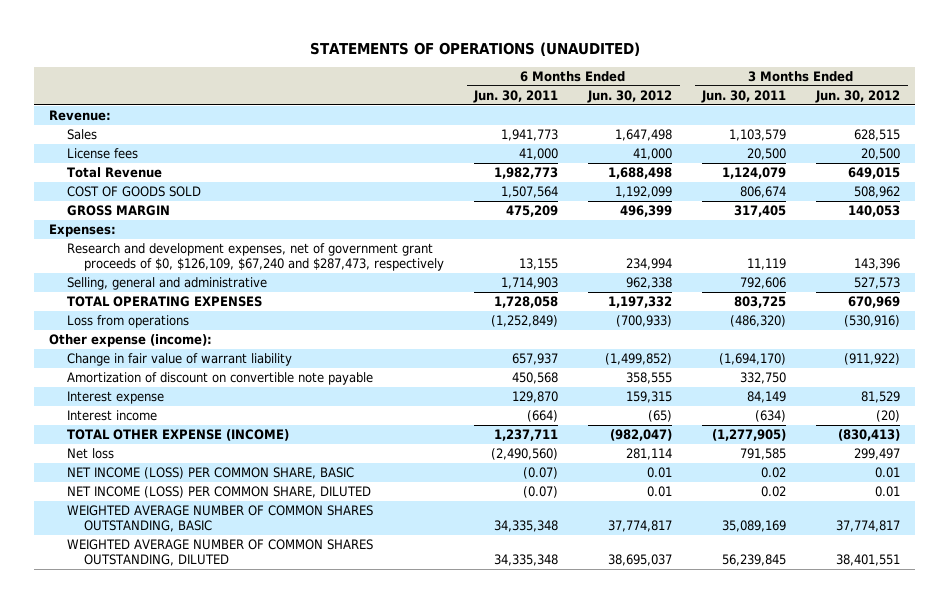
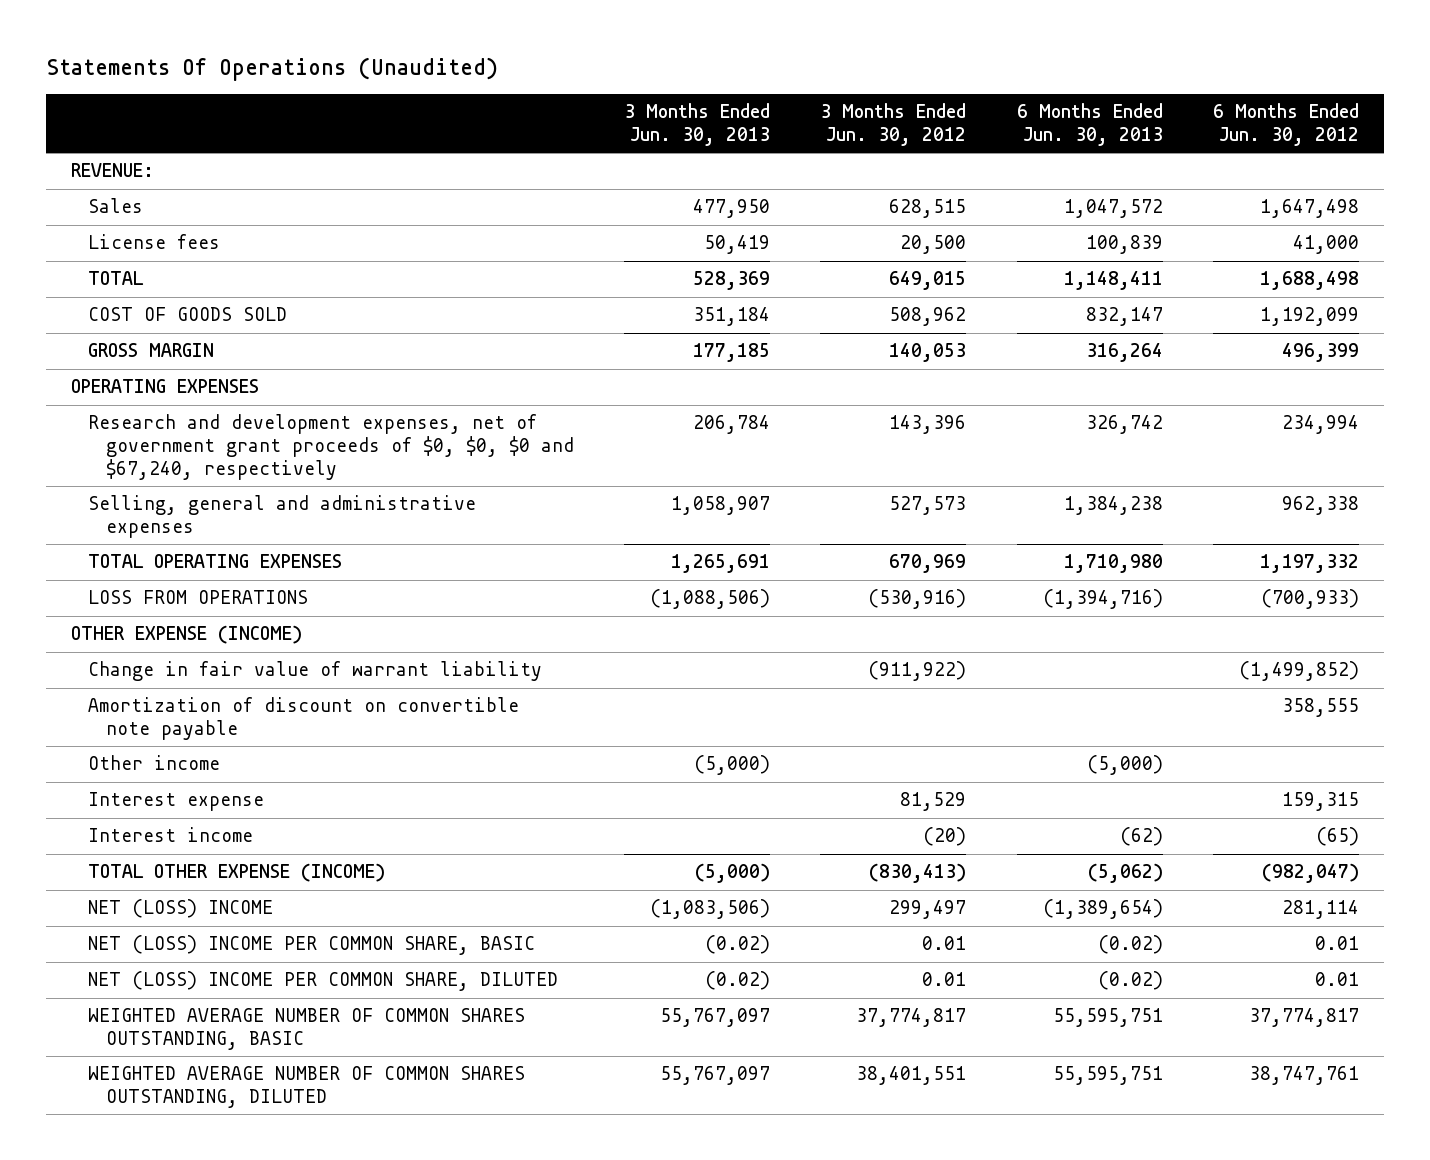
- STATEMENTS OF OPERATIONS (UNAUDITED)
+ Statements Of Operations (Unaudited)
- | 6 Months Ended Jun. 30, 2011 | 6 Months Ended Jun. 30, 2012 | 3 Months Ended Jun. 30, 2011 | 3 Months Ended Jun. 30, 2012
+ | 3 Months Ended Jun. 30, 2013 | 3 Months Ended Jun. 30, 2012 | 6 Months Ended Jun. 30, 2013 | 6 Months Ended Jun. 30, 2012
- Revenue:
+ REVENUE:
- Total Revenue | 1,982,773 | 1,688,498 | 1,124,079 | 649,015
+ TOTAL | 528,369 | 649,015 | 1,148,411 | 1,688,498
- Expenses:
- Research and development expenses, net of government grant proceeds of $0, $126,109, $67,240 and $287,473, respectively | 13,155 | 234,994 | 11,119 | 143,396
- Selling, general and administrative | 1,714,903 | 962,338 | 792,606 | 527,573
+ OPERATING EXPENSES
+ Research and development expenses, net of government grant proceeds of $0, $0, $0 and $67,240, respectively | 206,784 | 143,396 | 326,742 | 234,994
+ Selling, general and administrative expenses | 1,058,907 | 527,573 | 1,384,238 | 962,338
- Loss from operations | (1,252,849) | (700,933) | (486,320) | (530,916)
- Other expense (income):
+ LOSS FROM OPERATIONS | (1,088,506) | (530,916) | (1,394,716) | (700,933)
+ OTHER EXPENSE (INCOME)
+ Other income | (5,000) | | (5,000) |
- Net loss | (2,490,560) | 281,114 | 791,585 | 299,497
- NET INCOME (LOSS) PER COMMON SHARE, BASIC | (0.07) | 0.01 | 0.02 | 0.01
- NET INCOME (LOSS) PER COMMON SHARE, DILUTED | (0.07) | 0.01 | 0.02 | 0.01
+ NET (LOSS) INCOME | (1,083,506) | 299,497 | (1,389,654) | 281,114
+ NET (LOSS) INCOME PER COMMON SHARE, BASIC | (0.02) | 0.01 | (0.02) | 0.01
+ NET (LOSS) INCOME PER COMMON SHARE, DILUTED | (0.02) | 0.01 | (0.02) | 0.01
- WEIGHTED AVERAGE NUMBER OF COMMON SHARES OUTSTANDING, DILUTED | 34,335,348 | 38,695,037 | 56,239,845 | 38,401,551
+ WEIGHTED AVERAGE NUMBER OF COMMON SHARES OUTSTANDING, DILUTED | 55,767,097 | 38,401,551 | 55,595,751 | 38,747,761

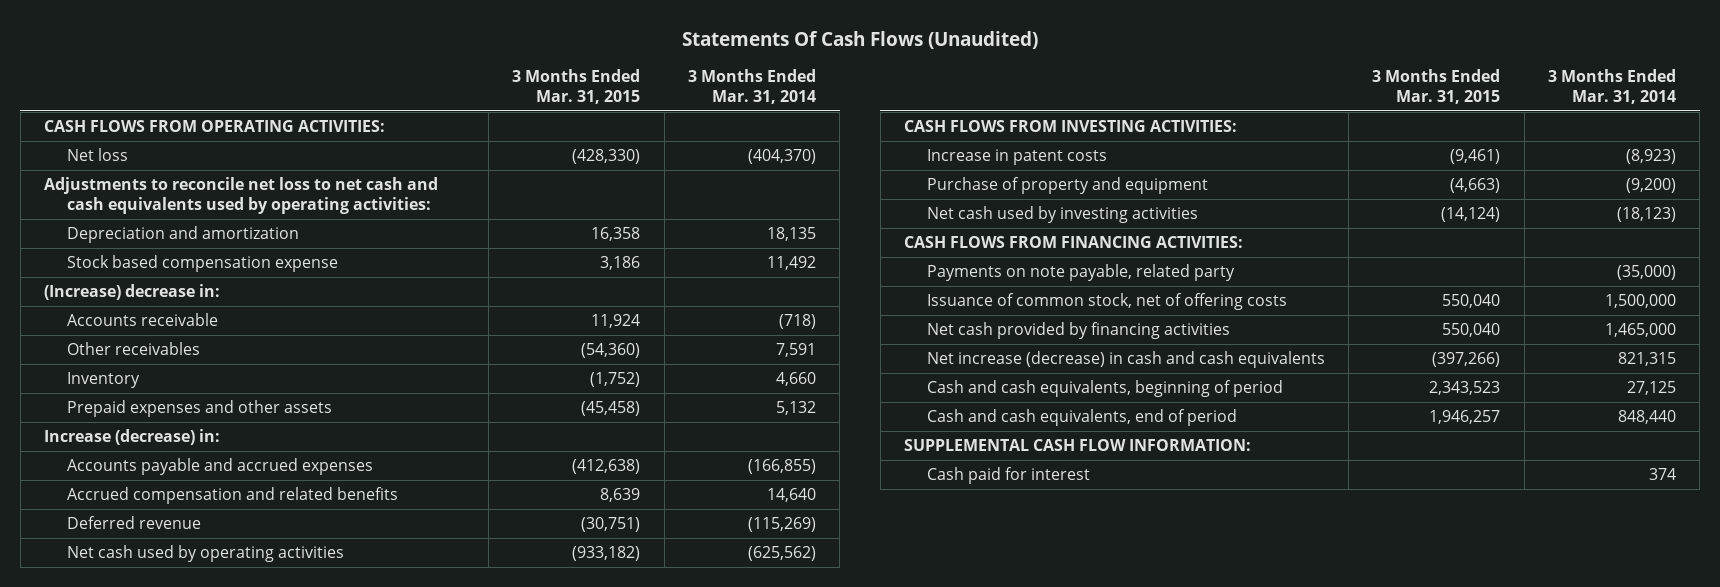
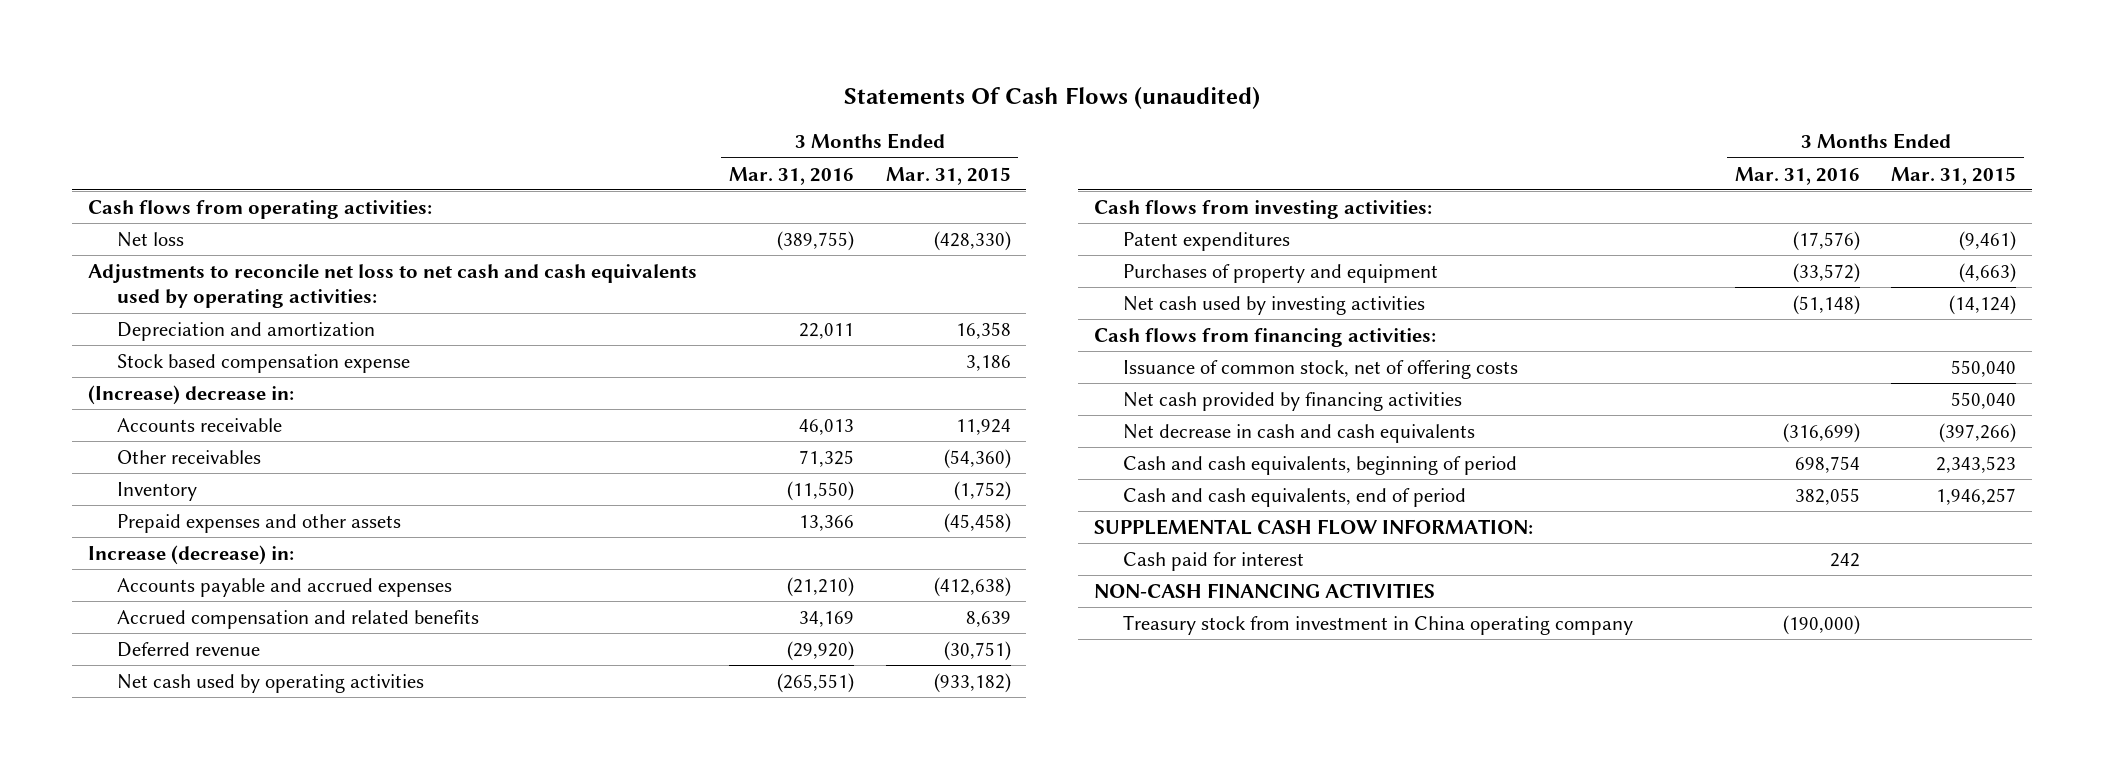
- Statements Of Cash Flows (Unaudited)
+ Statements Of Cash Flows (unaudited)
- | 3 Months Ended Mar. 31, 2015 | 3 Months Ended Mar. 31, 2014
+ | 3 Months Ended Mar. 31, 2016 | 3 Months Ended Mar. 31, 2015
- CASH FLOWS FROM OPERATING ACTIVITIES:
+ Cash flows from operating activities:
- CASH FLOWS FROM INVESTING ACTIVITIES:
- Increase in patent costs | (9,461) | (8,923)
- Purchase of property and equipment | (4,663) | (9,200)
+ Cash flows from investing activities:
+ Patent expenditures | (17,576) | (9,461)
+ Purchases of property and equipment | (33,572) | (4,663)
- CASH FLOWS FROM FINANCING ACTIVITIES:
- Payments on note payable, related party | | (35,000)
+ Cash flows from financing activities:
- Net increase (decrease) in cash and cash equivalents | (397,266) | 821,315
+ Net decrease in cash and cash equivalents | (316,699) | (397,266)
+ NON-CASH FINANCING ACTIVITIES
+ Treasury stock from investment in China operating company | (190,000) |

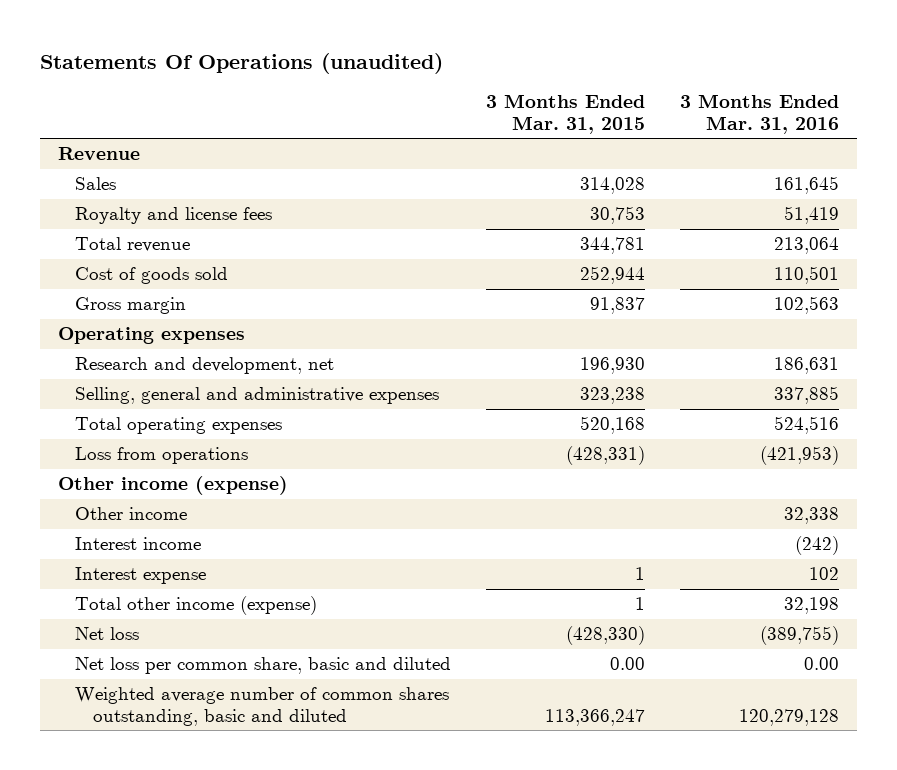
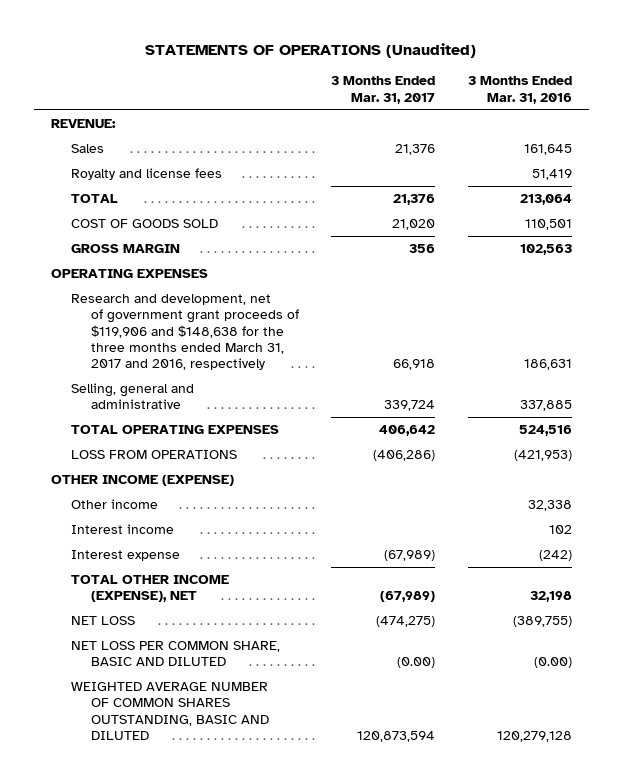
- Statements Of Operations (unaudited)
+ STATEMENTS OF OPERATIONS (Unaudited)
- | 3 Months Ended Mar. 31, 2015 | 3 Months Ended Mar. 31, 2016
+ | 3 Months Ended Mar. 31, 2017 | 3 Months Ended Mar. 31, 2016
- Revenue
+ REVENUE:
- Total revenue | 344,781 | 213,064
- Cost of goods sold | 252,944 | 110,501
- Gross margin | 91,837 | 102,563
- Operating expenses
- Research and development, net | 196,930 | 186,631
- Selling, general and administrative expenses | 323,238 | 337,885
- Total operating expenses | 520,168 | 524,516
- Loss from operations | (428,331) | (421,953)
- Other income (expense)
+ TOTAL | 21,376 | 213,064
+ COST OF GOODS SOLD | 21,020 | 110,501
+ GROSS MARGIN | 356 | 102,563
+ OPERATING EXPENSES
+ Research and development, net of government grant proceeds of $119,906 and $148,638 for the three months ended March 31, 2017 and 2016, respectively | 66,918 | 186,631
+ Selling, general and administrative | 339,724 | 337,885
+ TOTAL OPERATING EXPENSES | 406,642 | 524,516
+ LOSS FROM OPERATIONS | (406,286) | (421,953)
+ OTHER INCOME (EXPENSE)
- Interest income | | (242)
- Interest expense | 1 | 102
- Total other income (expense) | 1 | 32,198
- Net loss | (428,330) | (389,755)
- Net loss per common share, basic and diluted | 0.00 | 0.00
- Weighted average number of common shares outstanding, basic and diluted | 113,366,247 | 120,279,128
+ Interest income | | 102
+ Interest expense | (67,989) | (242)
+ TOTAL OTHER INCOME (EXPENSE), NET | (67,989) | 32,198
+ NET LOSS | (474,275) | (389,755)
+ NET LOSS PER COMMON SHARE, BASIC AND DILUTED | (0.00) | (0.00)
+ WEIGHTED AVERAGE NUMBER OF COMMON SHARES OUTSTANDING, BASIC AND DILUTED | 120,873,594 | 120,279,128

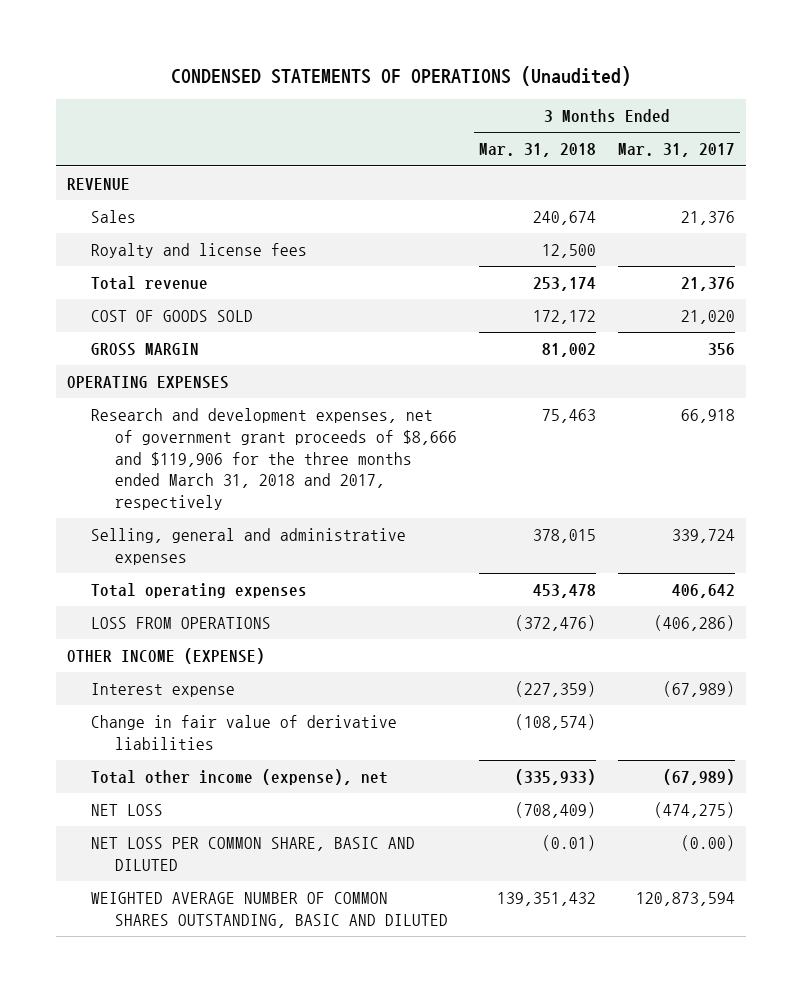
- STATEMENTS OF OPERATIONS (Unaudited)
+ CONDENSED STATEMENTS OF OPERATIONS (Unaudited)
- | 3 Months Ended Mar. 31, 2017 | 3 Months Ended Mar. 31, 2016
+ | 3 Months Ended Mar. 31, 2018 | 3 Months Ended Mar. 31, 2017
- REVENUE:
+ REVENUE
- TOTAL | 21,376 | 213,064
+ Total revenue | 253,174 | 21,376
- Research and development, net of government grant proceeds of $119,906 and $148,638 for the three months ended March 31, 2017 and 2016, respectively | 66,918 | 186,631
- Selling, general and administrative | 339,724 | 337,885
- TOTAL OPERATING EXPENSES | 406,642 | 524,516
+ Research and development expenses, net of government grant proceeds of $8,666 and $119,906 for the three months ended March 31, 2018 and 2017, respectively | 75,463 | 66,918
+ Selling, general and administrative expenses | 378,015 | 339,724
+ Total operating expenses | 453,478 | 406,642
- Other income | | 32,338
- Interest income | | 102
- TOTAL OTHER INCOME (EXPENSE), NET | (67,989) | 32,198
+ Change in fair value of derivative liabilities | (108,574) |
+ Total other income (expense), net | (335,933) | (67,989)

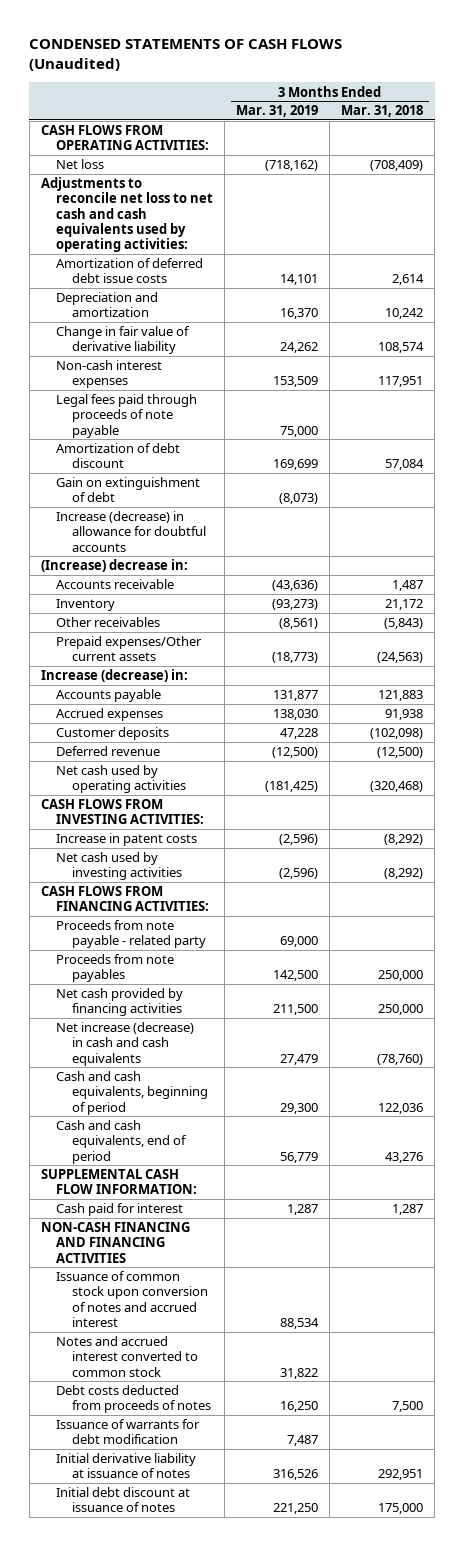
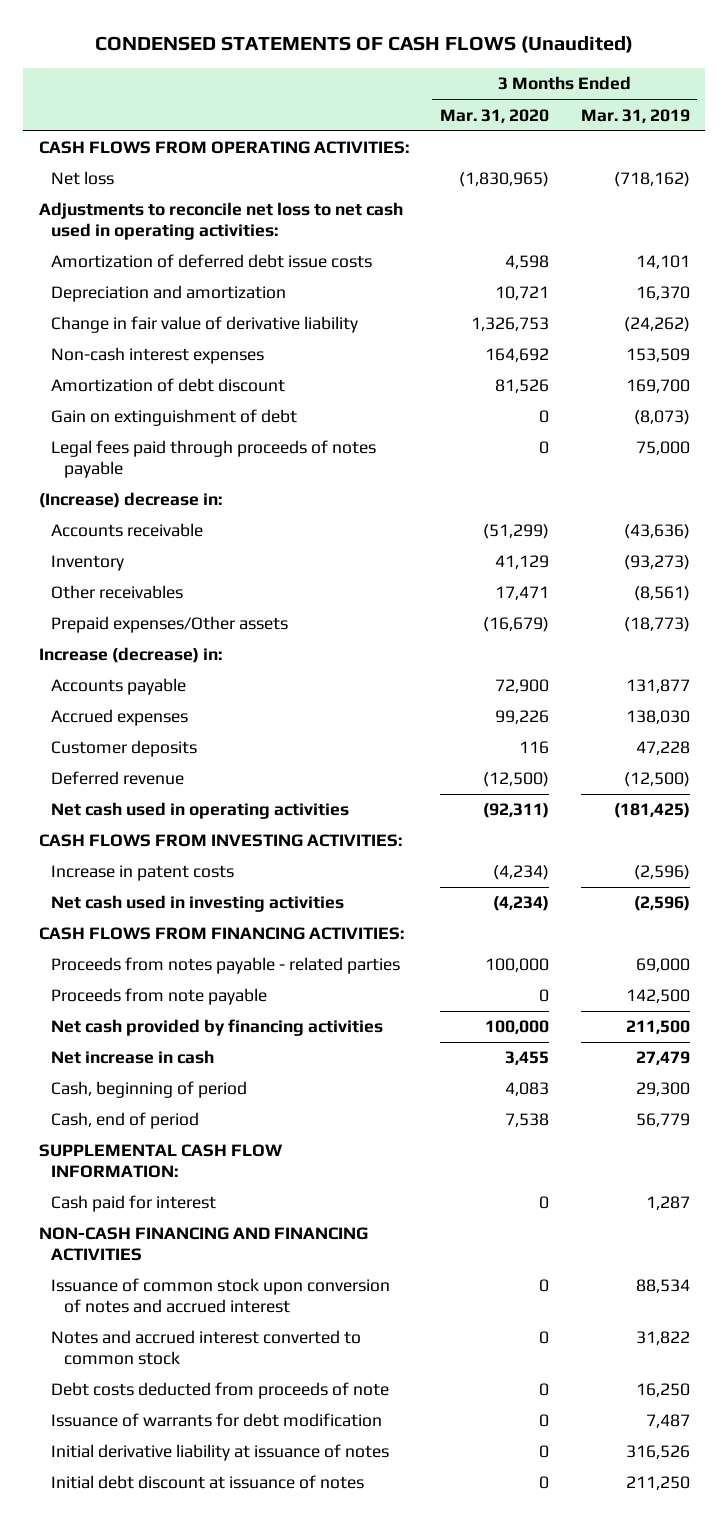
- | 3 Months Ended Mar. 31, 2019 | 3 Months Ended Mar. 31, 2018
+ | 3 Months Ended Mar. 31, 2020 | 3 Months Ended Mar. 31, 2019
- Adjustments to reconcile net loss to net cash and cash equivalents used by operating activities:
+ Adjustments to reconcile net loss to net cash used in operating activities:
- Change in fair value of derivative liability | 24,262 | 108,574
+ Change in fair value of derivative liability | 1,326,753 | (24,262)
- Legal fees paid through proceeds of note payable | 75,000 |
- Amortization of debt discount | 169,699 | 57,084
+ Amortization of debt discount | 81,526 | 169,700
- Increase (decrease) in allowance for doubtful accounts
+ Legal fees paid through proceeds of notes payable | 0 | 75,000
- Prepaid expenses/Other current assets | (18,773) | (24,563)
+ Prepaid expenses/Other assets | (16,679) | (18,773)
- Net cash used by operating activities | (181,425) | (320,468)
+ Net cash used in operating activities | (92,311) | (181,425)
- Net cash used by investing activities | (2,596) | (8,292)
+ Net cash used in investing activities | (4,234) | (2,596)
- Proceeds from note payable - related party | 69,000 |
- Proceeds from note payables | 142,500 | 250,000
+ Proceeds from notes payable - related parties | 100,000 | 69,000
+ Proceeds from note payable | 0 | 142,500
- Net increase (decrease) in cash and cash equivalents | 27,479 | (78,760)
- Cash and cash equivalents, beginning of period | 29,300 | 122,036
- Cash and cash equivalents, end of period | 56,779 | 43,276
+ Net increase in cash | 3,455 | 27,479
+ Cash, beginning of period | 4,083 | 29,300
+ Cash, end of period | 7,538 | 56,779
- Debt costs deducted from proceeds of notes | 16,250 | 7,500
+ Debt costs deducted from proceeds of note | 0 | 16,250
- Initial debt discount at issuance of notes | 221,250 | 175,000
+ Initial debt discount at issuance of notes | 0 | 211,250

